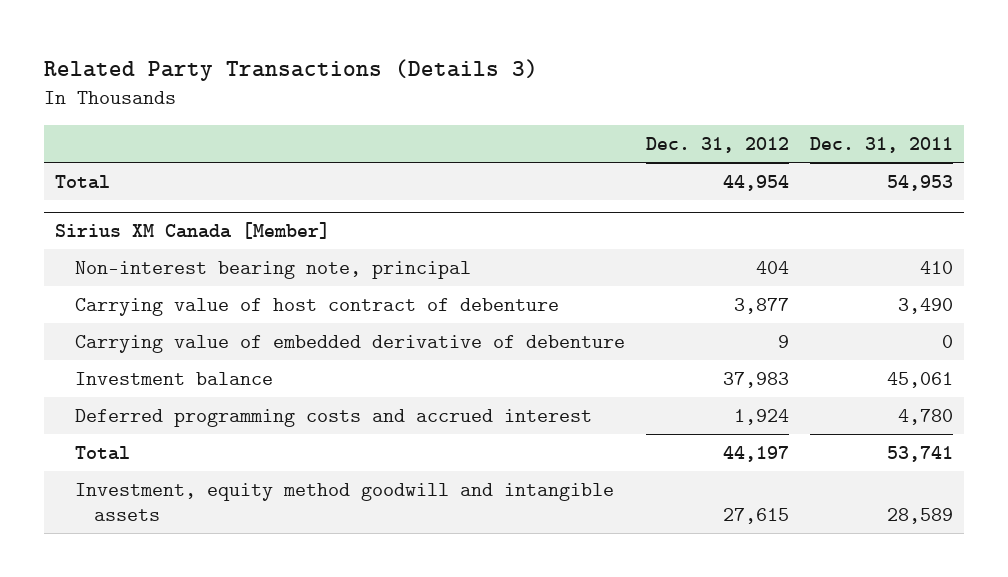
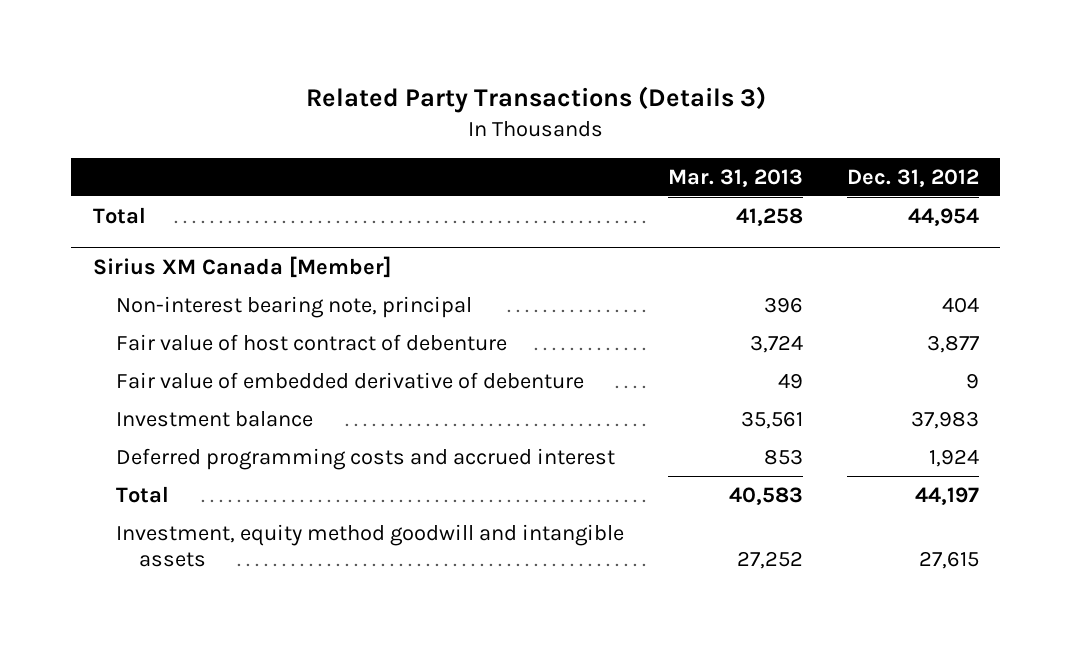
- | Dec. 31, 2012 | Dec. 31, 2011
+ | Mar. 31, 2013 | Dec. 31, 2012
@ Sirius XM Canada [Member]
- Carrying value of host contract of debenture | 3,877 | 3,490
- Carrying value of embedded derivative of debenture | 9 | 0
+ Fair value of host contract of debenture | 3,724 | 3,877
+ Fair value of embedded derivative of debenture | 49 | 9

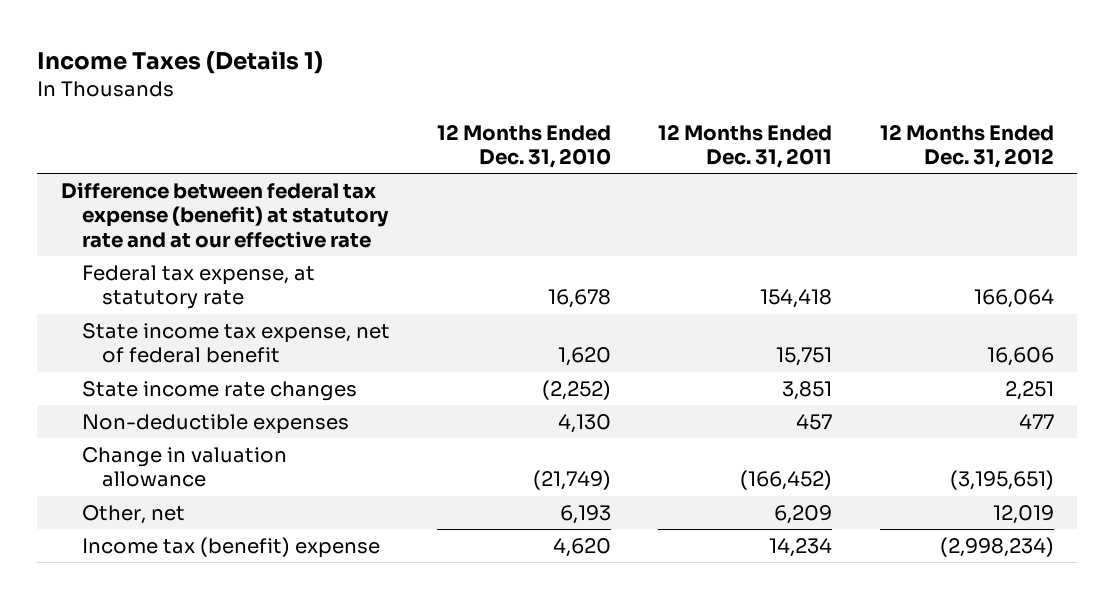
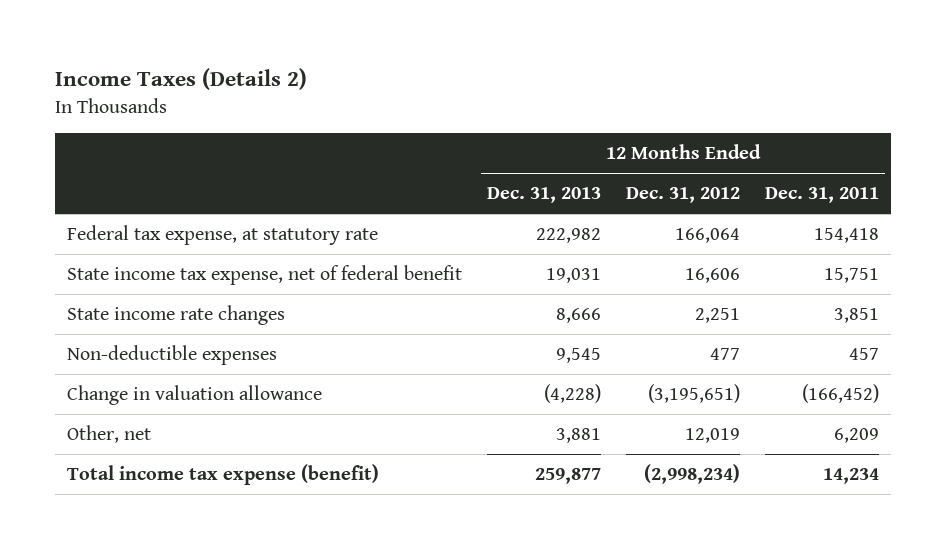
- Income Taxes (Details 1)
+ Income Taxes (Details 2)
- | 12 Months Ended Dec. 31, 2010 | 12 Months Ended Dec. 31, 2011 | 12 Months Ended Dec. 31, 2012
+ | 12 Months Ended Dec. 31, 2013 | 12 Months Ended Dec. 31, 2012 | 12 Months Ended Dec. 31, 2011
- Difference between federal tax expense (benefit) at statutory rate and at our effective rate
- Income tax (benefit) expense | 4,620 | 14,234 | (2,998,234)
+ Total income tax expense (benefit) | 259,877 | (2,998,234) | 14,234

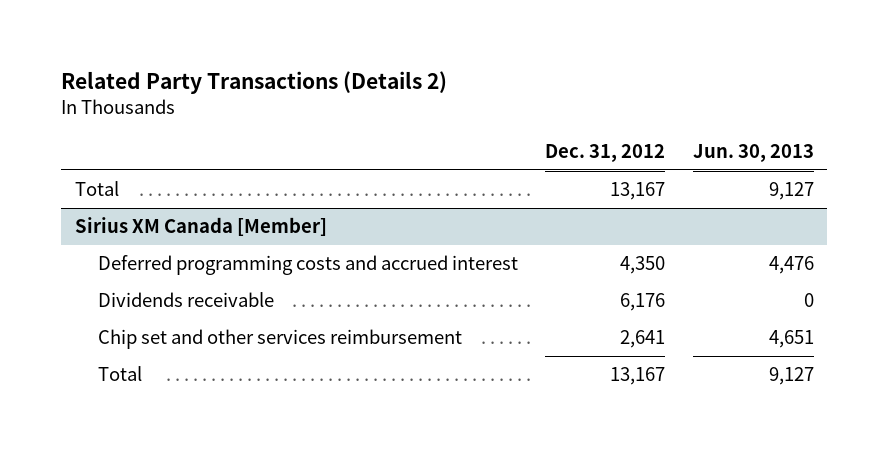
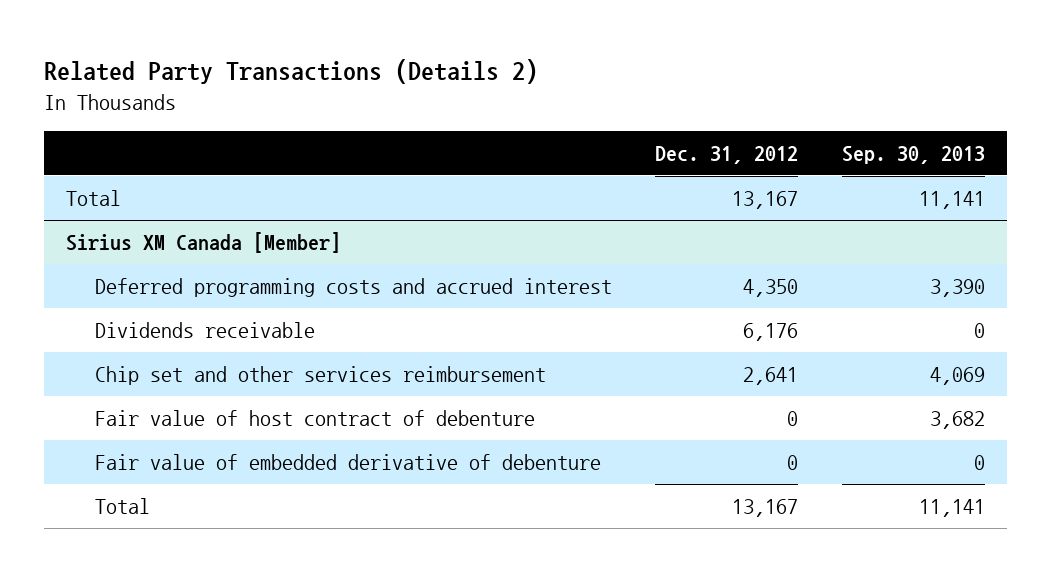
- | Dec. 31, 2012 | Jun. 30, 2013
+ | Dec. 31, 2012 | Sep. 30, 2013
@ Sirius XM Canada [Member]
+ Fair value of host contract of debenture | 0 | 3,682
+ Fair value of embedded derivative of debenture | 0 | 0

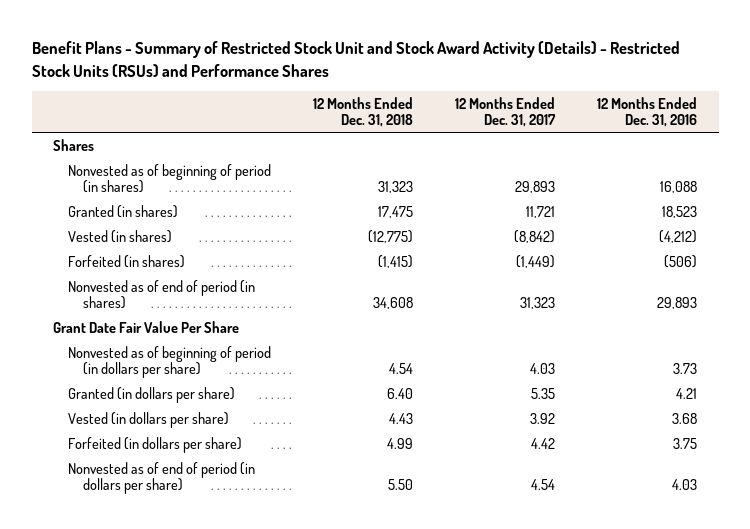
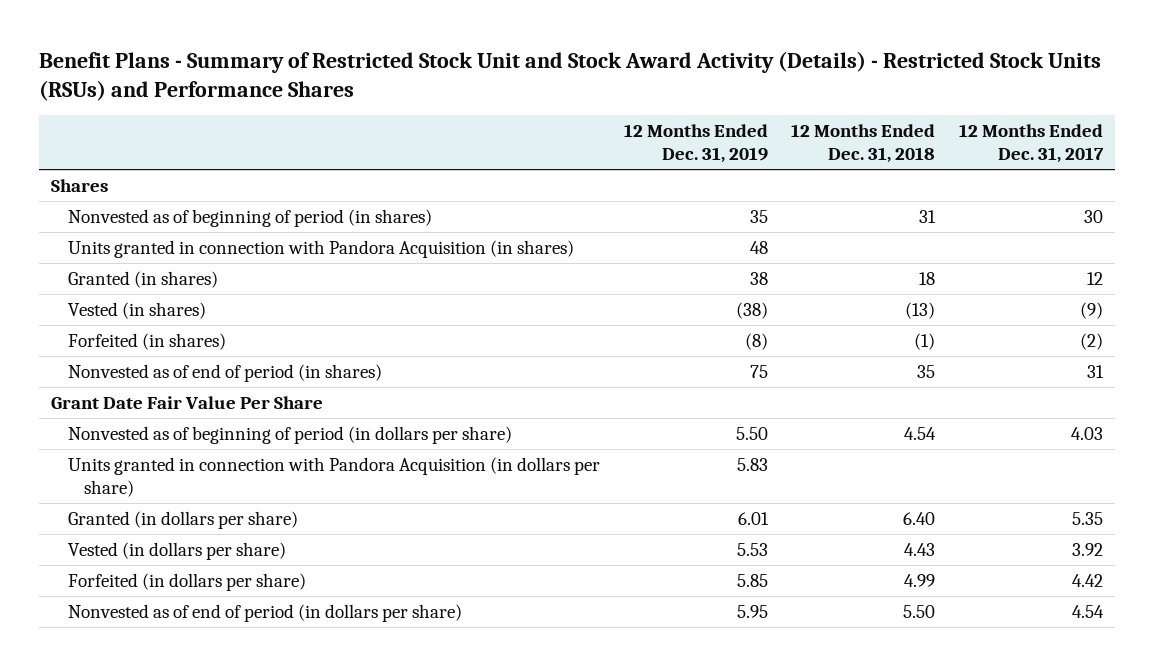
- | 12 Months Ended Dec. 31, 2018 | 12 Months Ended Dec. 31, 2017 | 12 Months Ended Dec. 31, 2016
+ | 12 Months Ended Dec. 31, 2019 | 12 Months Ended Dec. 31, 2018 | 12 Months Ended Dec. 31, 2017
- Nonvested as of beginning of period (in shares) | 31,323 | 29,893 | 16,088
- Granted (in shares) | 17,475 | 11,721 | 18,523
- Vested (in shares) | (12,775) | (8,842) | (4,212)
- Forfeited (in shares) | (1,415) | (1,449) | (506)
- Nonvested as of end of period (in shares) | 34,608 | 31,323 | 29,893
+ Nonvested as of beginning of period (in shares) | 35 | 31 | 30
+ Units granted in connection with Pandora Acquisition (in shares) | 48 | |
+ Granted (in shares) | 38 | 18 | 12
+ Vested (in shares) | (38) | (13) | (9)
+ Forfeited (in shares) | (8) | (1) | (2)
+ Nonvested as of end of period (in shares) | 75 | 35 | 31
+ Units granted in connection with Pandora Acquisition (in dollars per share) | 5.83 | |

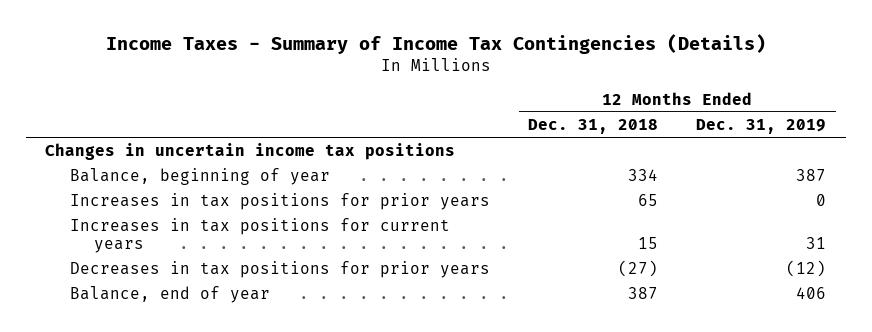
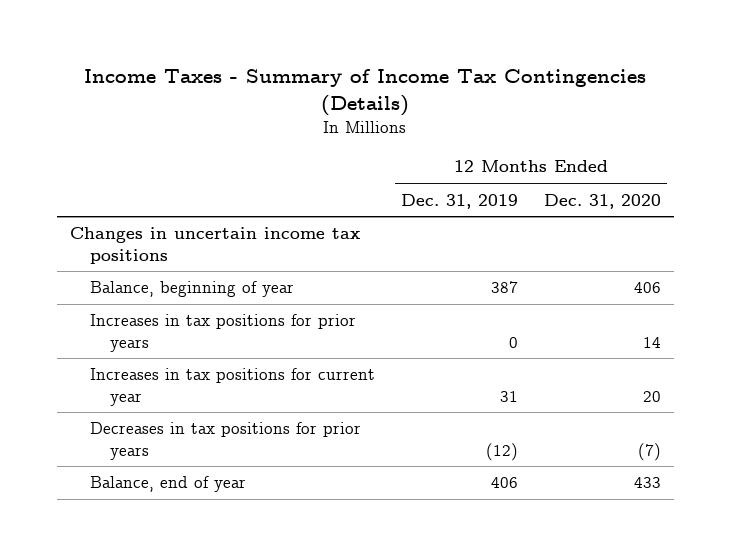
- | 12 Months Ended Dec. 31, 2018 | 12 Months Ended Dec. 31, 2019
+ | 12 Months Ended Dec. 31, 2019 | 12 Months Ended Dec. 31, 2020
- Increases in tax positions for current years | 15 | 31
+ Increases in tax positions for current year | 31 | 20

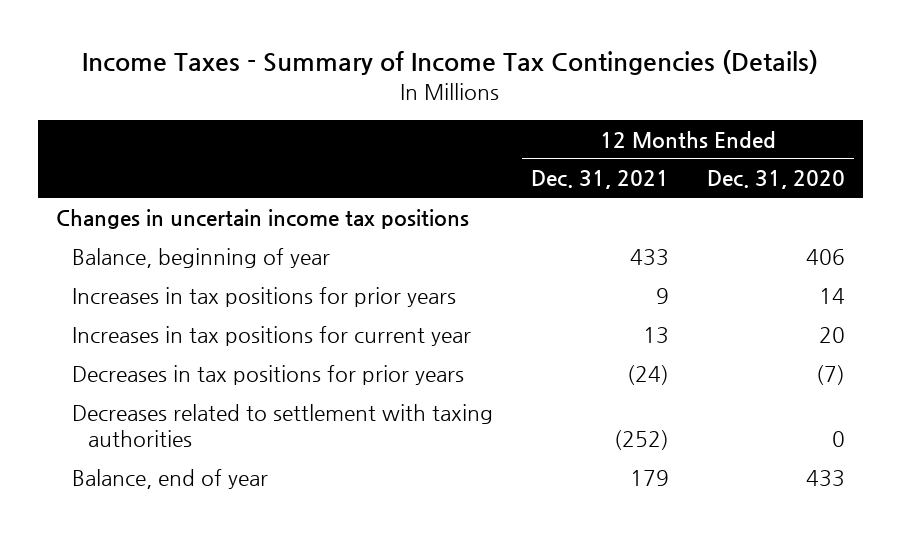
- | 12 Months Ended Dec. 31, 2019 | 12 Months Ended Dec. 31, 2020
+ | 12 Months Ended Dec. 31, 2021 | 12 Months Ended Dec. 31, 2020
+ Decreases related to settlement with taxing authorities | (252) | 0

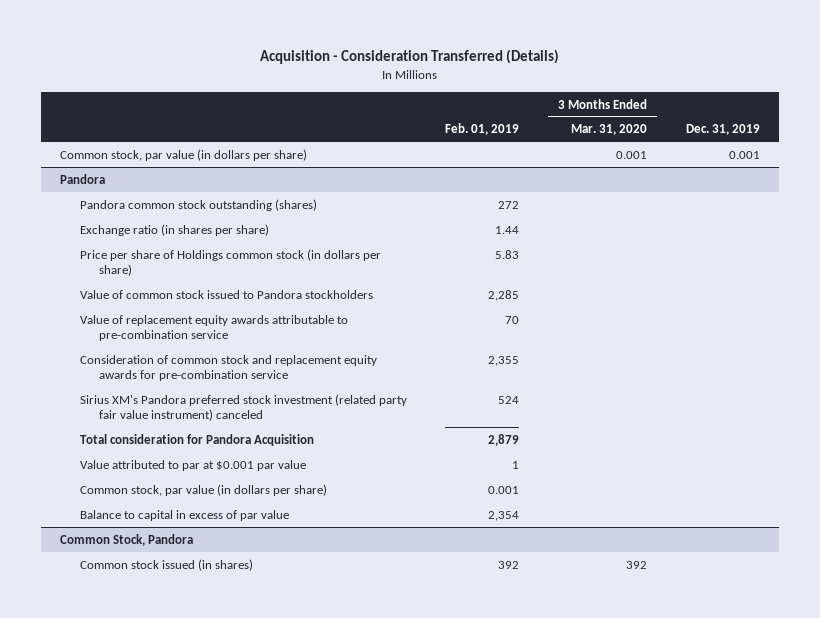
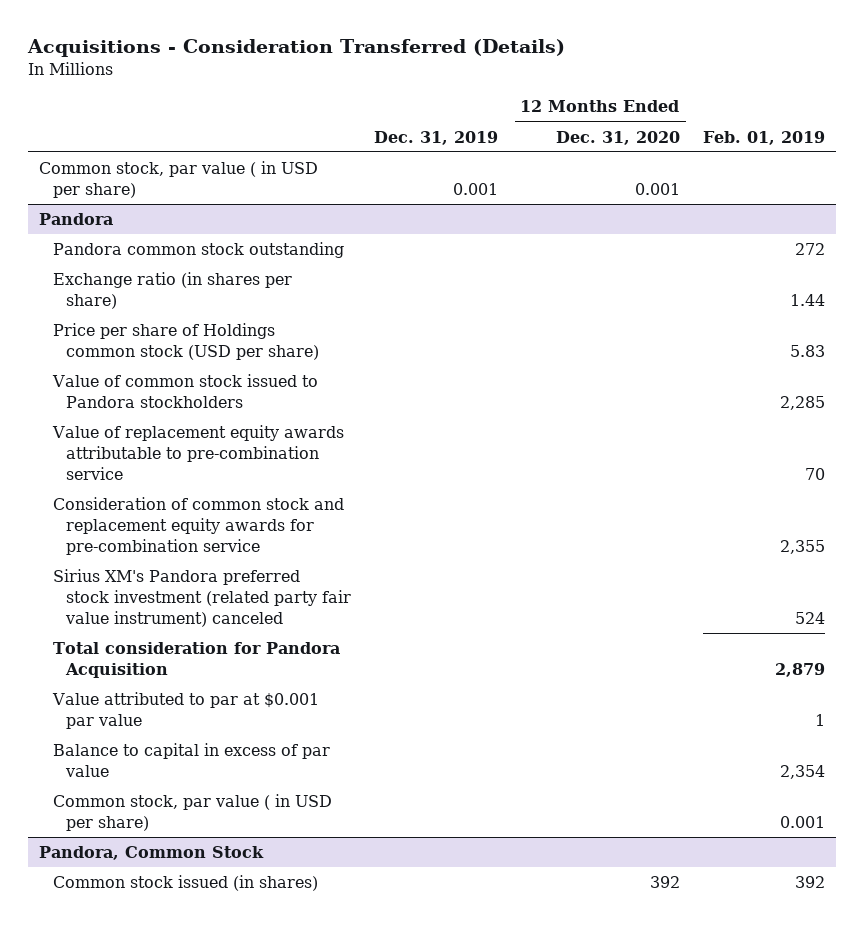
- Acquisition - Consideration Transferred (Details)
+ Acquisitions - Consideration Transferred (Details)
- | Feb. 01, 2019 | 3 Months Ended Mar. 31, 2020 | Dec. 31, 2019
+ | Dec. 31, 2019 | 12 Months Ended Dec. 31, 2020 | Feb. 01, 2019
- Common stock, par value (in dollars per share) | | 0.001 | 0.001
+ Common stock, par value ( in USD per share) | 0.001 | 0.001 |
@ Pandora
- Pandora common stock outstanding (shares) | 272 | |
+ Pandora common stock outstanding | | | 272
- Price per share of Holdings common stock (in dollars per share) | 5.83 | |
+ Price per share of Holdings common stock (USD per share) | | | 5.83
- Common stock, par value (in dollars per share) | 0.001 | |
- Common Stock, Pandora
@ Pandora
+ Common stock, par value ( in USD per share) | | | 0.001
+ Pandora, Common Stock

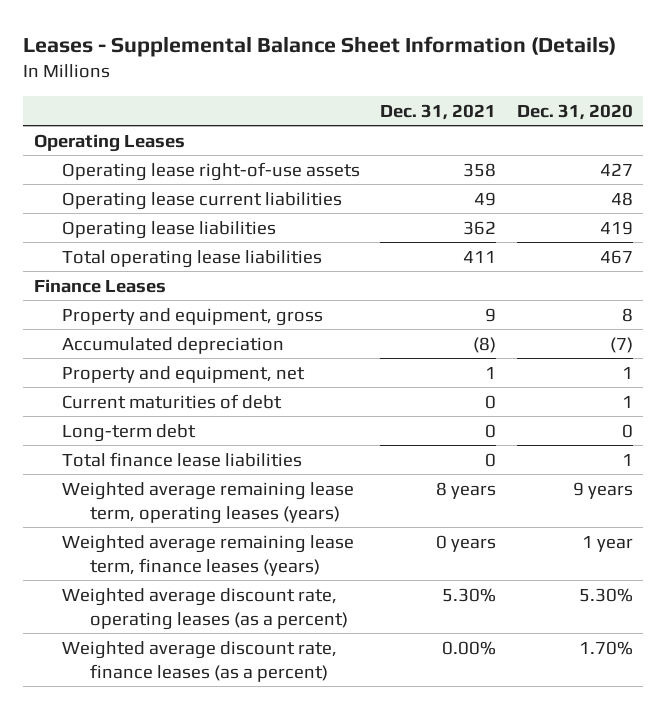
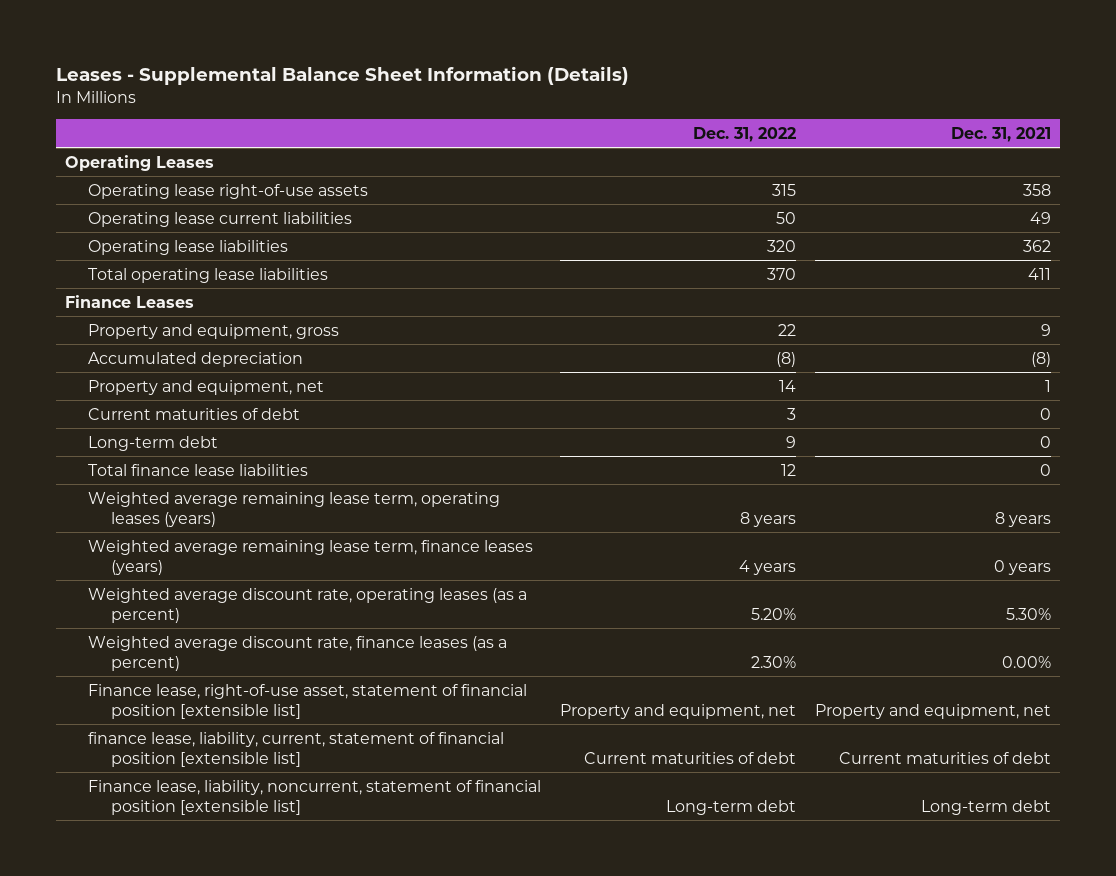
- | Dec. 31, 2021 | Dec. 31, 2020
+ | Dec. 31, 2022 | Dec. 31, 2021
+ Finance lease, right-of-use asset, statement of financial position [extensible list] | Property and equipment, net | Property and equipment, net
+ finance lease, liability, current, statement of financial position [extensible list] | Current maturities of debt | Current maturities of debt
+ Finance lease, liability, noncurrent, statement of financial position [extensible list] | Long-term debt | Long-term debt

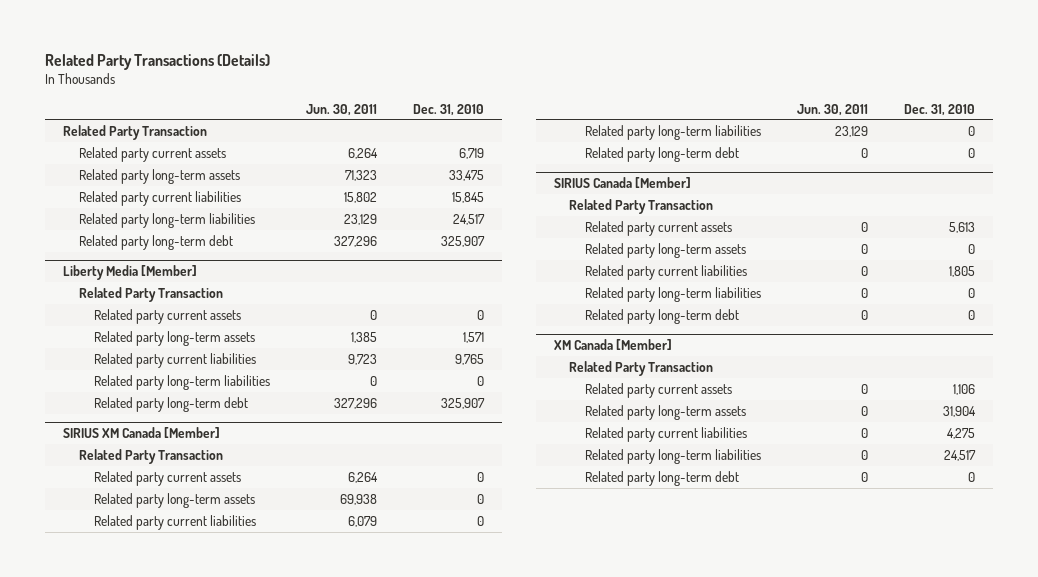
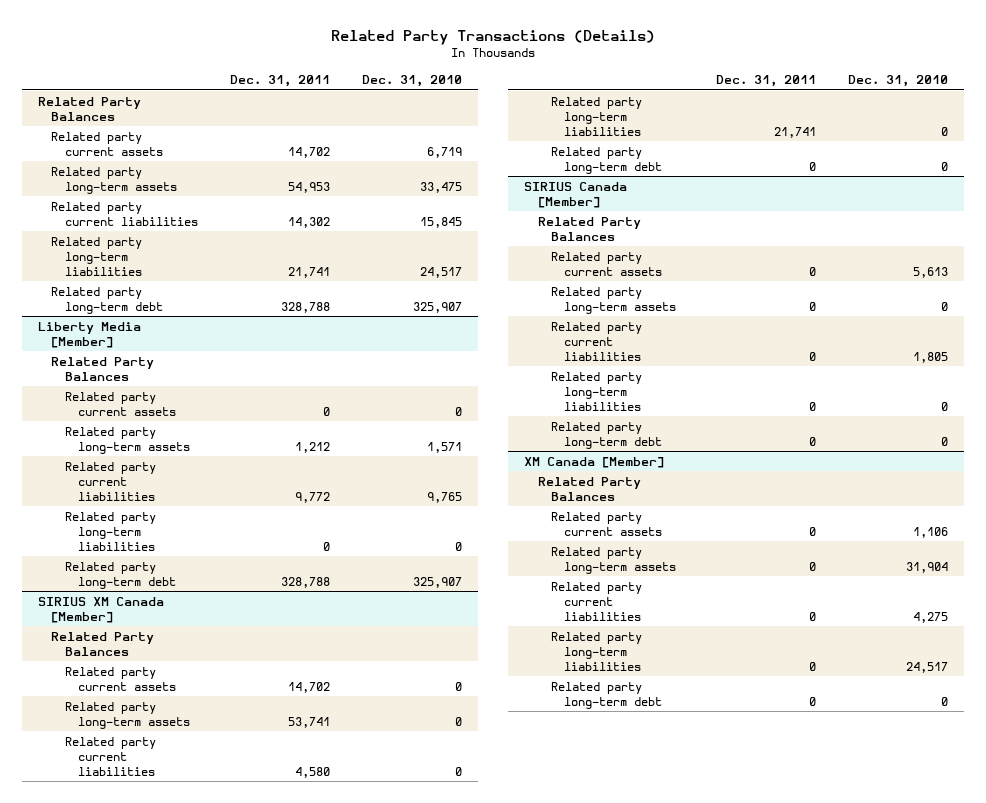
- | Jun. 30, 2011 | Dec. 31, 2010
+ | Dec. 31, 2011 | Dec. 31, 2010
- Related Party Transaction
+ Related Party Balances
@ Liberty Media [Member]
- Related Party Transaction
+ Related Party Balances
@ SIRIUS XM Canada [Member]
- Related Party Transaction
+ Related Party Balances
@ SIRIUS Canada [Member]
- Related Party Transaction
+ Related Party Balances
@ XM Canada [Member]
- Related Party Transaction
+ Related Party Balances

